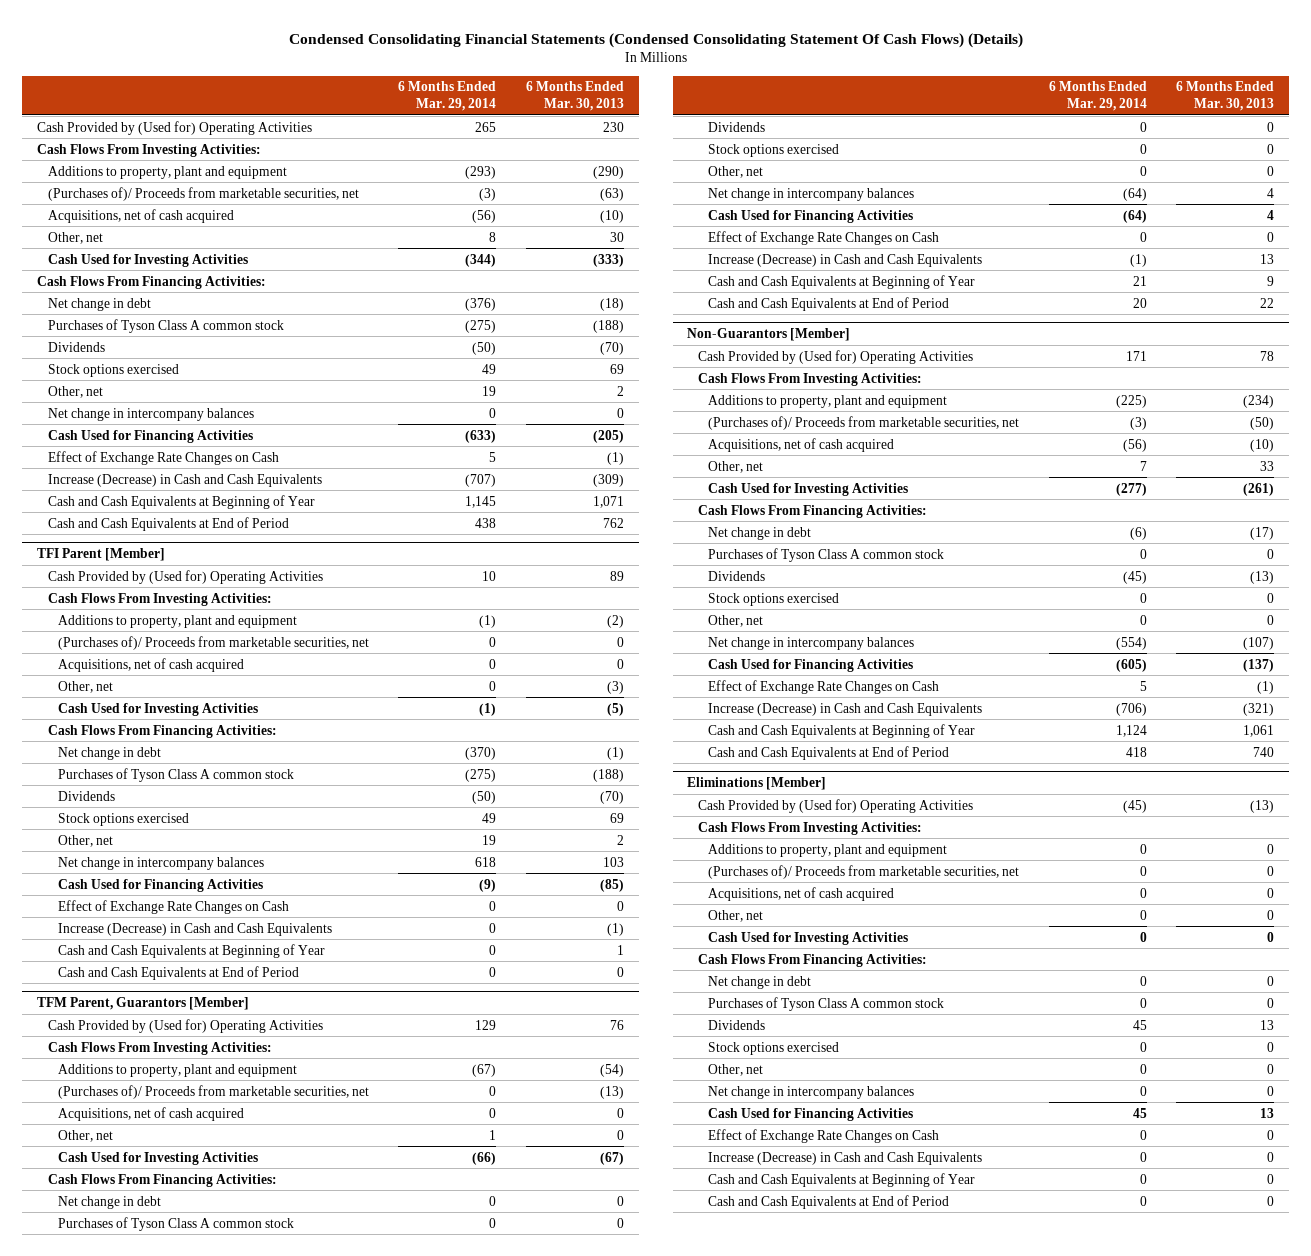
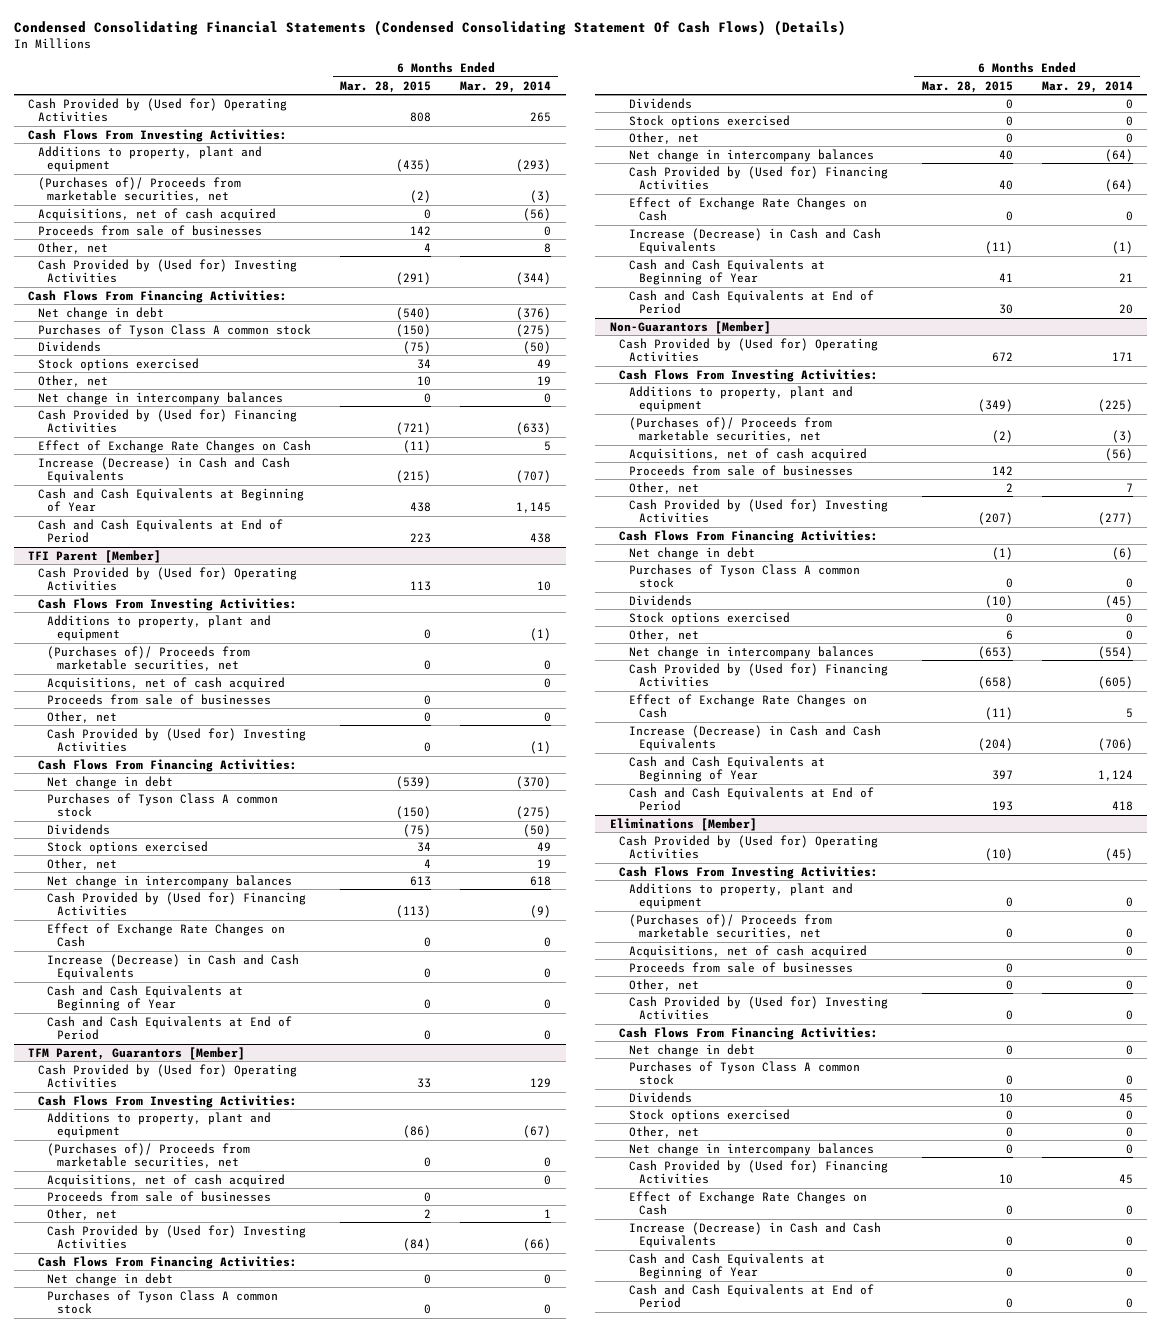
- | 6 Months Ended Mar. 29, 2014 | 6 Months Ended Mar. 30, 2013
+ | 6 Months Ended Mar. 28, 2015 | 6 Months Ended Mar. 29, 2014
+ Proceeds from sale of businesses | 142 | 0
- Cash Used for Investing Activities | (344) | (333)
+ Cash Provided by (Used for) Investing Activities | (291) | (344)
- Cash Used for Financing Activities | (633) | (205)
+ Cash Provided by (Used for) Financing Activities | (721) | (633)
@ TFI Parent [Member]
+ Proceeds from sale of businesses | 0 |
- Cash Used for Investing Activities | (1) | (5)
+ Cash Provided by (Used for) Investing Activities | 0 | (1)
- Cash Used for Financing Activities | (9) | (85)
+ Cash Provided by (Used for) Financing Activities | (113) | (9)
@ TFM Parent, Guarantors [Member]
+ Proceeds from sale of businesses | 0 |
- Cash Used for Investing Activities | (66) | (67)
+ Cash Provided by (Used for) Investing Activities | (84) | (66)
- Cash Used for Financing Activities | (64) | 4
+ Cash Provided by (Used for) Financing Activities | 40 | (64)
@ Non-Guarantors [Member]
+ Proceeds from sale of businesses | 142 |
- Cash Used for Investing Activities | (277) | (261)
+ Cash Provided by (Used for) Investing Activities | (207) | (277)
- Cash Used for Financing Activities | (605) | (137)
+ Cash Provided by (Used for) Financing Activities | (658) | (605)
@ Eliminations [Member]
+ Proceeds from sale of businesses | 0 |
- Cash Used for Investing Activities | 0 | 0
+ Cash Provided by (Used for) Investing Activities | 0 | 0
- Cash Used for Financing Activities | 45 | 13
+ Cash Provided by (Used for) Financing Activities | 10 | 45

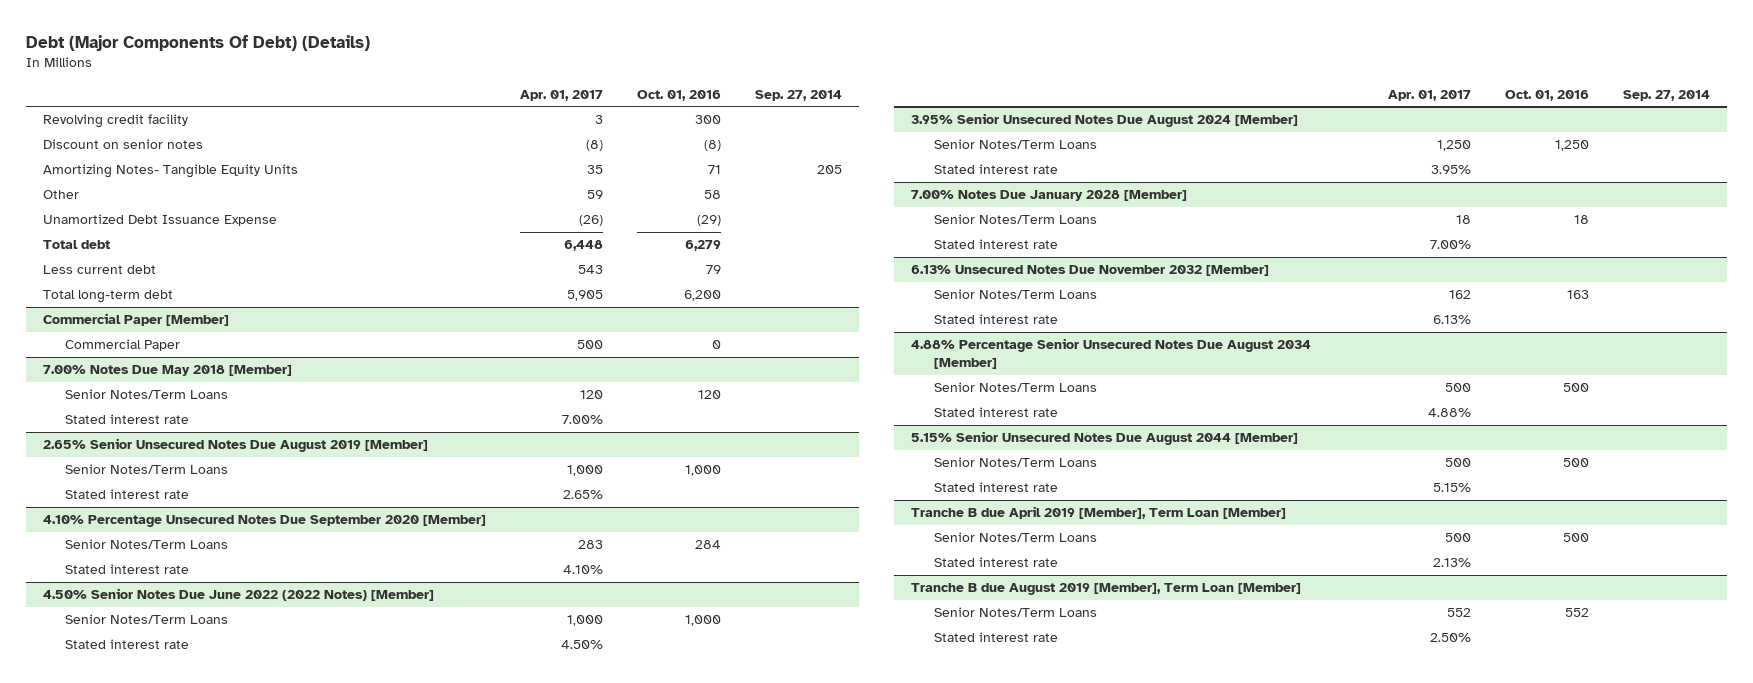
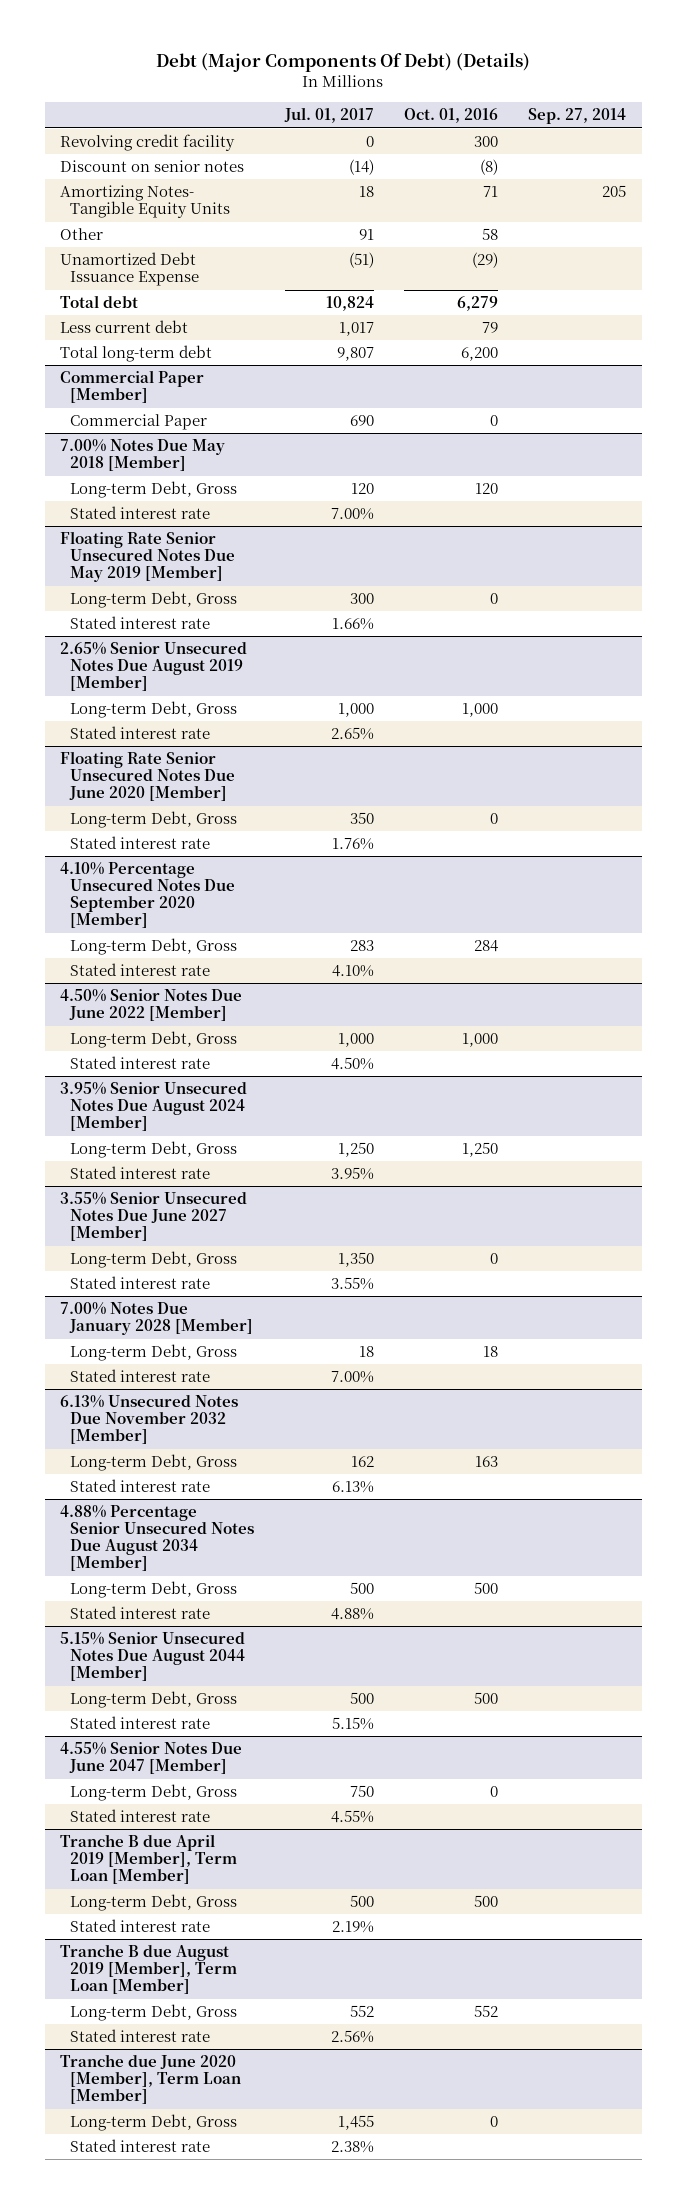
- | Apr. 01, 2017 | Oct. 01, 2016 | Sep. 27, 2014
+ | Jul. 01, 2017 | Oct. 01, 2016 | Sep. 27, 2014
@ 7.00% Notes Due May 2018 [Member]
- Senior Notes/Term Loans | 120 | 120 |
+ Long-term Debt, Gross | 120 | 120 |
+ Floating Rate Senior Unsecured Notes Due May 2019 [Member]
+ Long-term Debt, Gross | 300 | 0 |
+ Stated interest rate | 1.66% | |
@ 2.65% Senior Unsecured Notes Due August 2019 [Member]
- Senior Notes/Term Loans | 1,000 | 1,000 |
+ Long-term Debt, Gross | 1,000 | 1,000 |
+ Floating Rate Senior Unsecured Notes Due June 2020 [Member]
+ Long-term Debt, Gross | 350 | 0 |
+ Stated interest rate | 1.76% | |
@ 4.10% Percentage Unsecured Notes Due September 2020 [Member]
- Senior Notes/Term Loans | 283 | 284 |
+ Long-term Debt, Gross | 283 | 284 |
- 4.50% Senior Notes Due June 2022 (2022 Notes) [Member]
- Senior Notes/Term Loans | 1,000 | 1,000 |
+ 4.50% Senior Notes Due June 2022 [Member]
+ Long-term Debt, Gross | 1,000 | 1,000 |
@ 3.95% Senior Unsecured Notes Due August 2024 [Member]
- Senior Notes/Term Loans | 1,250 | 1,250 |
+ Long-term Debt, Gross | 1,250 | 1,250 |
+ 3.55% Senior Unsecured Notes Due June 2027 [Member]
+ Long-term Debt, Gross | 1,350 | 0 |
+ Stated interest rate | 3.55% | |
@ 7.00% Notes Due January 2028 [Member]
- Senior Notes/Term Loans | 18 | 18 |
+ Long-term Debt, Gross | 18 | 18 |
@ 6.13% Unsecured Notes Due November 2032 [Member]
- Senior Notes/Term Loans | 162 | 163 |
+ Long-term Debt, Gross | 162 | 163 |
@ 4.88% Percentage Senior Unsecured Notes Due August 2034 [Member]
- Senior Notes/Term Loans | 500 | 500 |
+ Long-term Debt, Gross | 500 | 500 |
@ 5.15% Senior Unsecured Notes Due August 2044 [Member]
- Senior Notes/Term Loans | 500 | 500 |
+ Long-term Debt, Gross | 500 | 500 |
+ 4.55% Senior Notes Due June 2047 [Member]
+ Long-term Debt, Gross | 750 | 0 |
+ Stated interest rate | 4.55% | |
@ Tranche B due April 2019 [Member], Term Loan [Member]
- Senior Notes/Term Loans | 500 | 500 |
+ Long-term Debt, Gross | 500 | 500 |
@ Tranche B due August 2019 [Member], Term Loan [Member]
- Senior Notes/Term Loans | 552 | 552 |
+ Long-term Debt, Gross | 552 | 552 |
+ Tranche due June 2020 [Member], Term Loan [Member]
+ Long-term Debt, Gross | 1,455 | 0 |
+ Stated interest rate | 2.38% | |

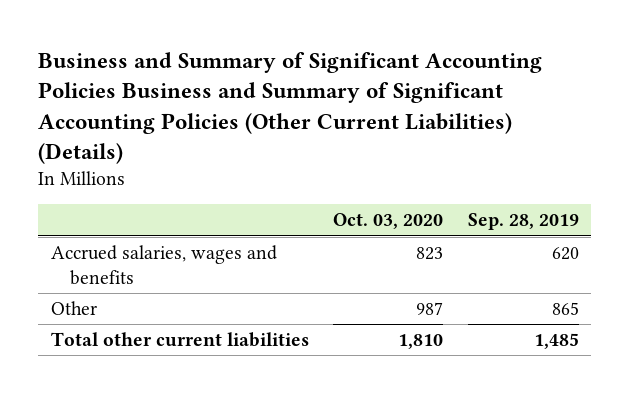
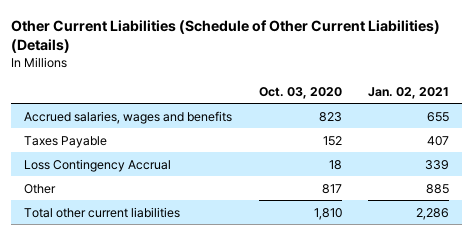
- Business and Summary of Significant Accounting Policies Business and Summary of Significant Accounting Policies (Other Current Liabilities) (Details)
+ Other Current Liabilities (Schedule of Other Current Liabilities) (Details)
- | Oct. 03, 2020 | Sep. 28, 2019
+ | Oct. 03, 2020 | Jan. 02, 2021
- Other | 987 | 865
+ Taxes Payable | 152 | 407
+ Loss Contingency Accrual | 18 | 339
+ Other | 817 | 885

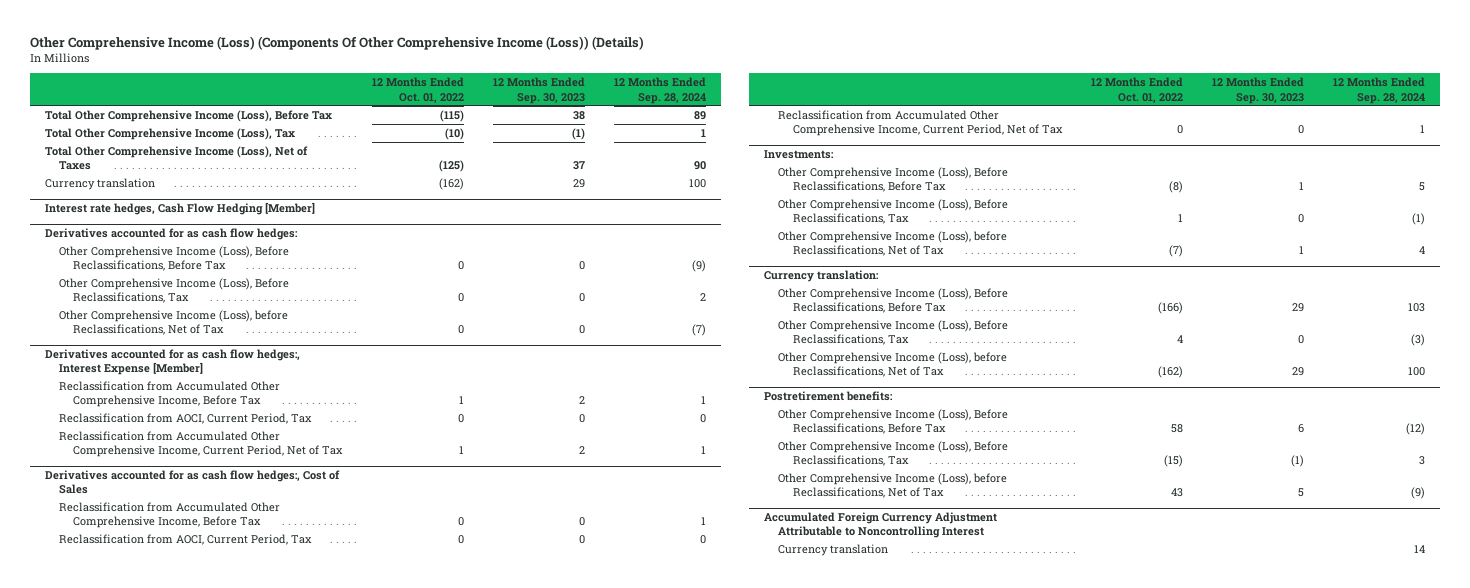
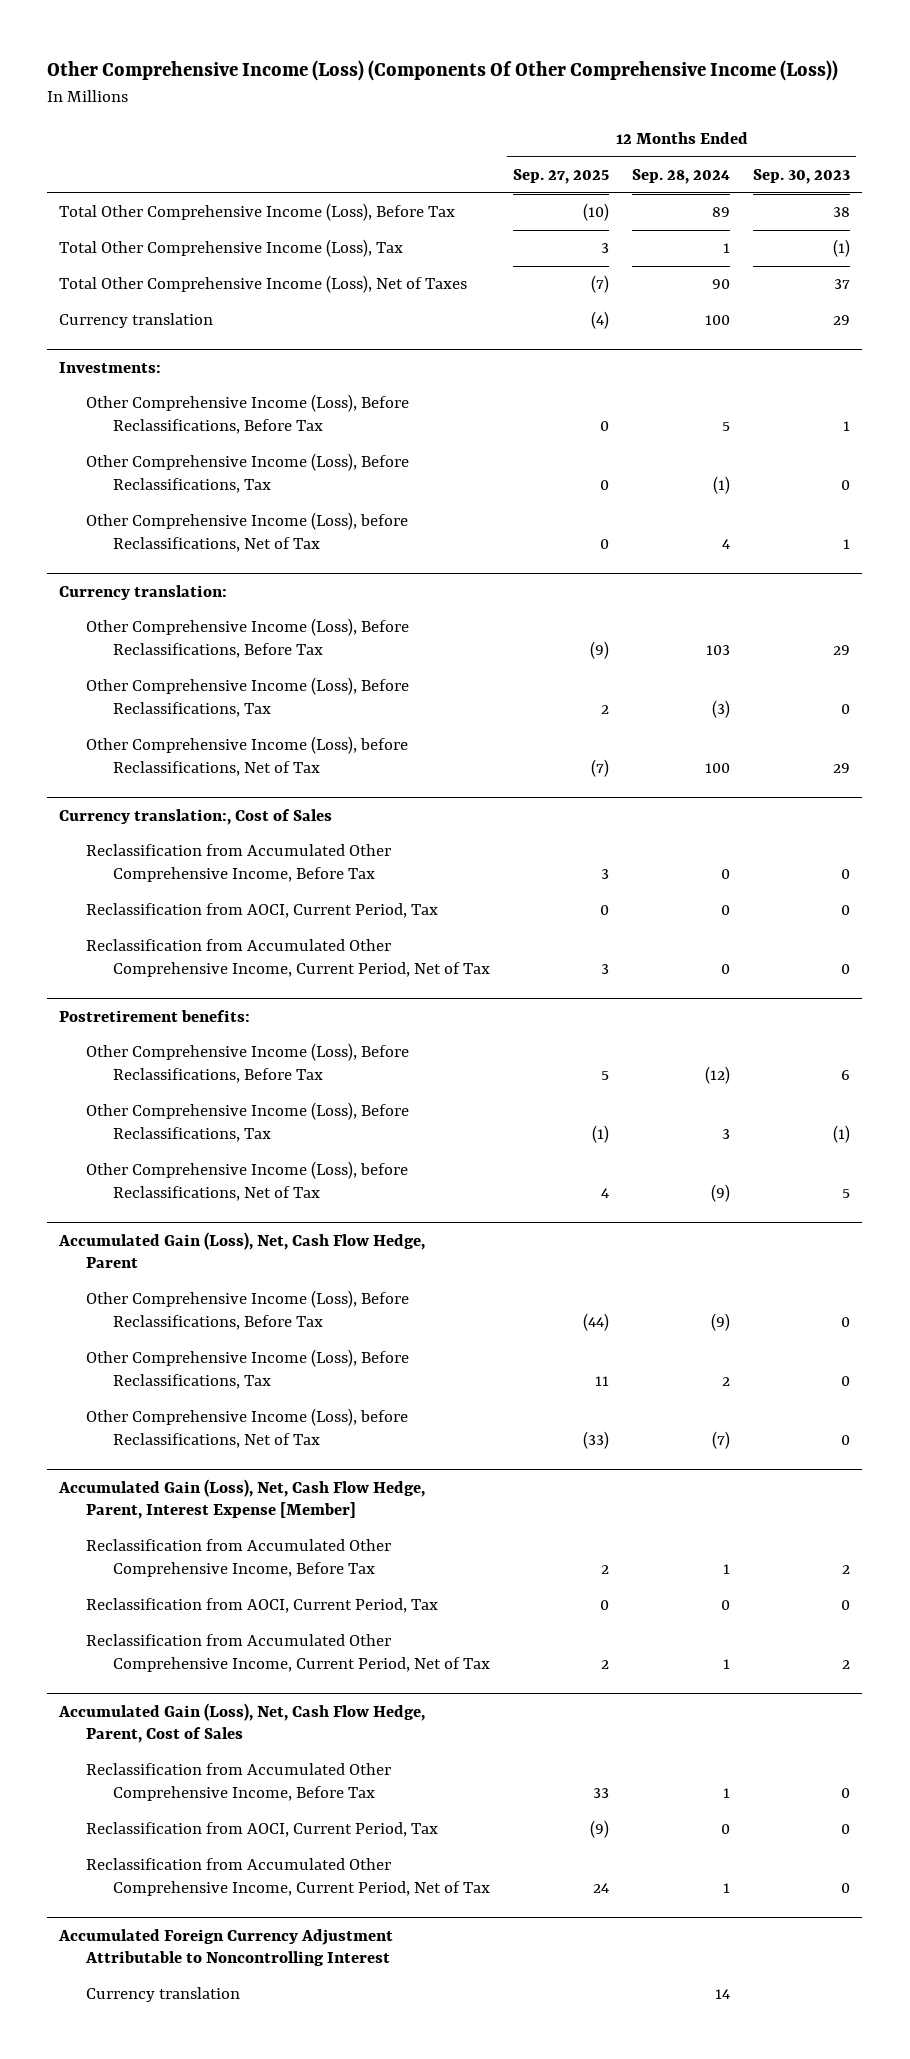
- Other Comprehensive Income (Loss) (Components Of Other Comprehensive Income (Loss)) (Details)
+ Other Comprehensive Income (Loss) (Components Of Other Comprehensive Income (Loss))
- | 12 Months Ended Oct. 01, 2022 | 12 Months Ended Sep. 30, 2023 | 12 Months Ended Sep. 28, 2024
+ | 12 Months Ended Sep. 27, 2025 | 12 Months Ended Sep. 28, 2024 | 12 Months Ended Sep. 30, 2023
- Interest rate hedges, Cash Flow Hedging [Member]
- Derivatives accounted for as cash flow hedges:
- Other Comprehensive Income (Loss), Before Reclassifications, Before Tax | 0 | 0 | (9)
- Other Comprehensive Income (Loss), Before Reclassifications, Tax | 0 | 0 | 2
- Other Comprehensive Income (Loss), before Reclassifications, Net of Tax | 0 | 0 | (7)
- Derivatives accounted for as cash flow hedges:, Interest Expense [Member]
- Reclassification from Accumulated Other Comprehensive Income, Before Tax | 1 | 2 | 1
- Reclassification from AOCI, Current Period, Tax | 0 | 0 | 0
- Reclassification from Accumulated Other Comprehensive Income, Current Period, Net of Tax | 1 | 2 | 1
- Derivatives accounted for as cash flow hedges:, Cost of Sales
- Reclassification from Accumulated Other Comprehensive Income, Before Tax | 0 | 0 | 1
- Reclassification from AOCI, Current Period, Tax | 0 | 0 | 0
- Reclassification from Accumulated Other Comprehensive Income, Current Period, Net of Tax | 0 | 0 | 1
+ Currency translation:, Cost of Sales
+ Reclassification from Accumulated Other Comprehensive Income, Before Tax | 3 | 0 | 0
+ Reclassification from AOCI, Current Period, Tax | 0 | 0 | 0
+ Reclassification from Accumulated Other Comprehensive Income, Current Period, Net of Tax | 3 | 0 | 0
+ Accumulated Gain (Loss), Net, Cash Flow Hedge, Parent
+ Other Comprehensive Income (Loss), Before Reclassifications, Before Tax | (44) | (9) | 0
+ Other Comprehensive Income (Loss), Before Reclassifications, Tax | 11 | 2 | 0
+ Other Comprehensive Income (Loss), before Reclassifications, Net of Tax | (33) | (7) | 0
+ Accumulated Gain (Loss), Net, Cash Flow Hedge, Parent, Interest Expense [Member]
+ Reclassification from Accumulated Other Comprehensive Income, Before Tax | 2 | 1 | 2
+ Reclassification from AOCI, Current Period, Tax | 0 | 0 | 0
+ Reclassification from Accumulated Other Comprehensive Income, Current Period, Net of Tax | 2 | 1 | 2
+ Accumulated Gain (Loss), Net, Cash Flow Hedge, Parent, Cost of Sales
+ Reclassification from Accumulated Other Comprehensive Income, Before Tax | 33 | 1 | 0
+ Reclassification from AOCI, Current Period, Tax | (9) | 0 | 0
+ Reclassification from Accumulated Other Comprehensive Income, Current Period, Net of Tax | 24 | 1 | 0

